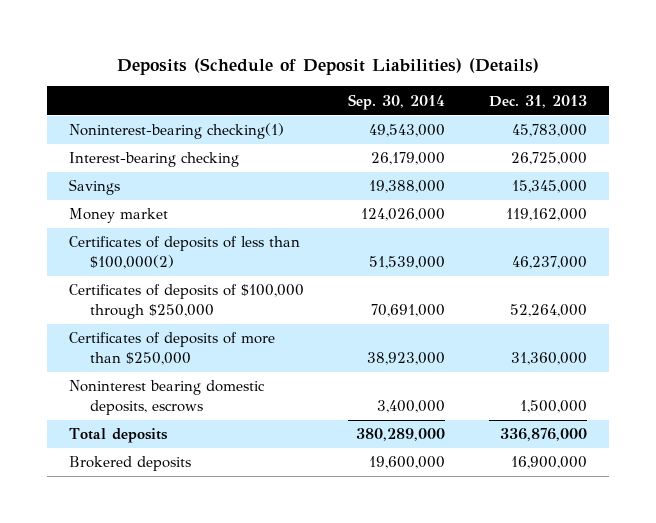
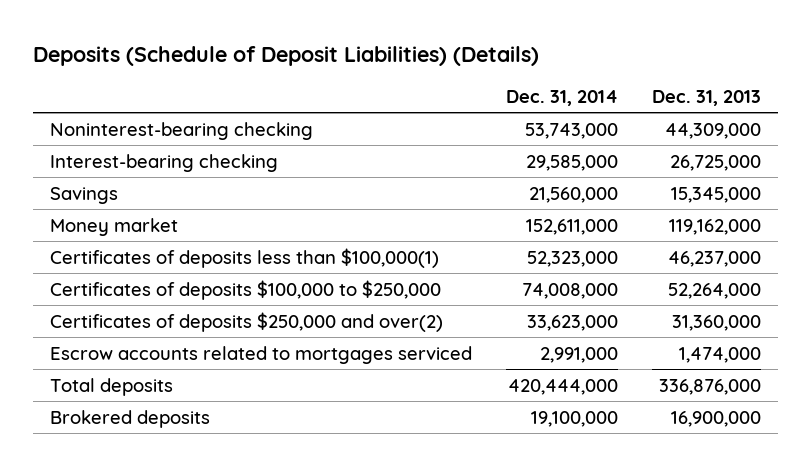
- | Sep. 30, 2014 | Dec. 31, 2013
+ | Dec. 31, 2014 | Dec. 31, 2013
- Noninterest-bearing checking(1) | 49,543,000 | 45,783,000
+ Noninterest-bearing checking | 53,743,000 | 44,309,000
- Certificates of deposits of less than $100,000(2) | 51,539,000 | 46,237,000
- Certificates of deposits of $100,000 through $250,000 | 70,691,000 | 52,264,000
- Certificates of deposits of more than $250,000 | 38,923,000 | 31,360,000
- Noninterest bearing domestic deposits, escrows | 3,400,000 | 1,500,000
+ Certificates of deposits less than $100,000(1) | 52,323,000 | 46,237,000
+ Certificates of deposits $100,000 to $250,000 | 74,008,000 | 52,264,000
+ Certificates of deposits $250,000 and over(2) | 33,623,000 | 31,360,000
+ Escrow accounts related to mortgages serviced | 2,991,000 | 1,474,000

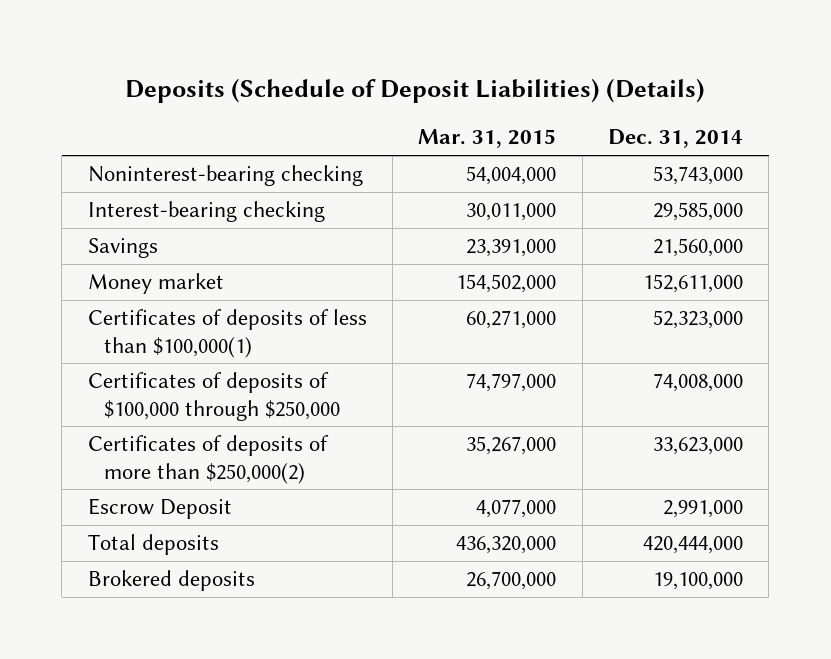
- | Dec. 31, 2014 | Dec. 31, 2013
+ | Mar. 31, 2015 | Dec. 31, 2014
- Certificates of deposits less than $100,000(1) | 52,323,000 | 46,237,000
- Certificates of deposits $100,000 to $250,000 | 74,008,000 | 52,264,000
- Certificates of deposits $250,000 and over(2) | 33,623,000 | 31,360,000
- Escrow accounts related to mortgages serviced | 2,991,000 | 1,474,000
+ Certificates of deposits of less than $100,000(1) | 60,271,000 | 52,323,000
+ Certificates of deposits of $100,000 through $250,000 | 74,797,000 | 74,008,000
+ Certificates of deposits of more than $250,000(2) | 35,267,000 | 33,623,000
+ Escrow Deposit | 4,077,000 | 2,991,000

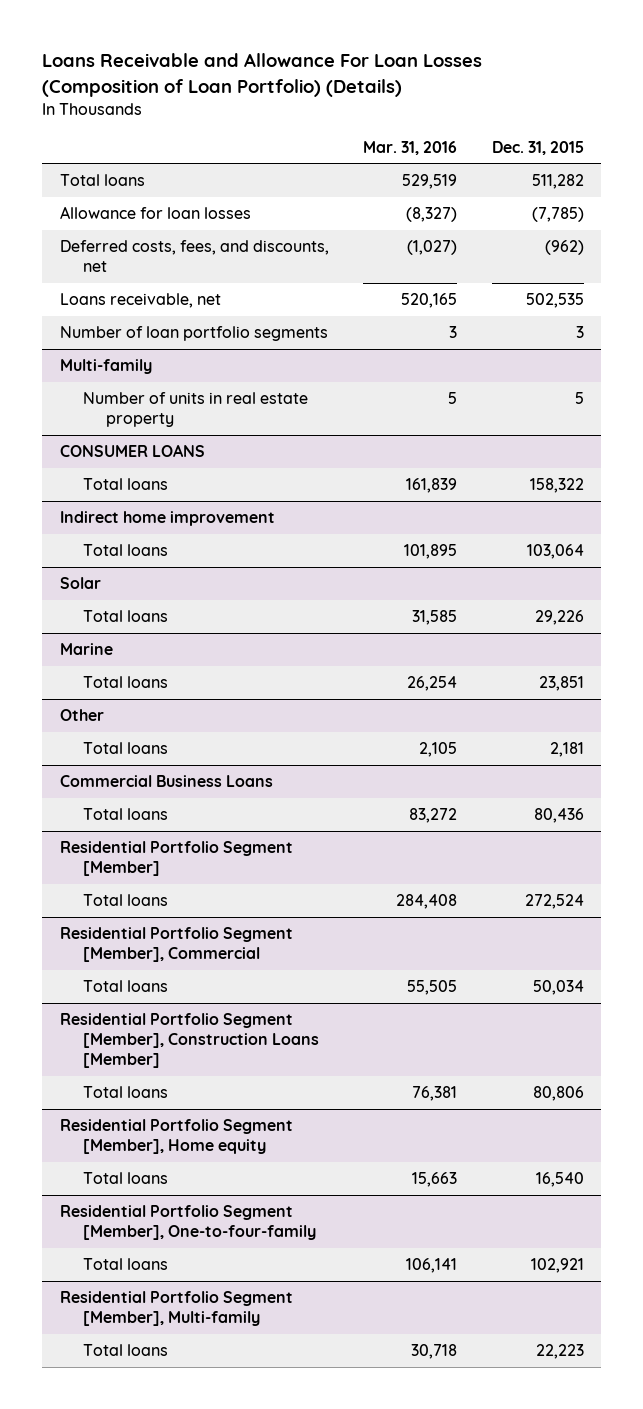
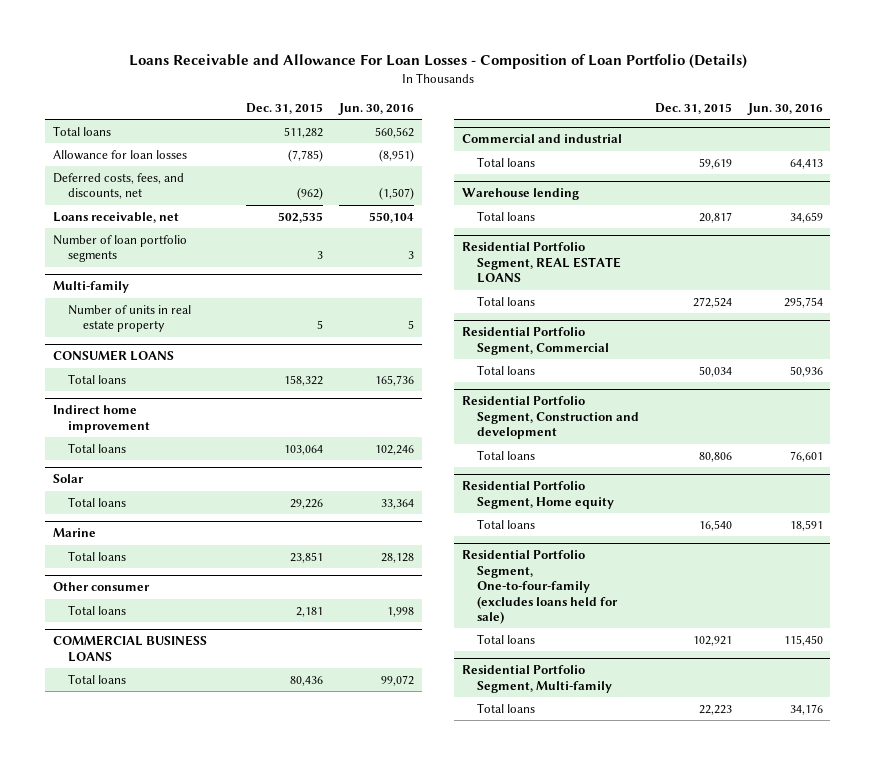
- Loans Receivable and Allowance For Loan Losses (Composition of Loan Portfolio) (Details)
+ Loans Receivable and Allowance For Loan Losses - Composition of Loan Portfolio (Details)
- | Mar. 31, 2016 | Dec. 31, 2015
+ | Dec. 31, 2015 | Jun. 30, 2016
- Other
+ Other consumer
- Commercial Business Loans
+ COMMERCIAL BUSINESS LOANS
- Residential Portfolio Segment [Member]
+ Commercial and industrial
+ Total loans | 59,619 | 64,413
+ Warehouse lending
+ Total loans | 20,817 | 34,659
+ Residential Portfolio Segment, REAL ESTATE LOANS
- Residential Portfolio Segment [Member], Commercial
+ Residential Portfolio Segment, Commercial
- Residential Portfolio Segment [Member], Construction Loans [Member]
+ Residential Portfolio Segment, Construction and development
- Residential Portfolio Segment [Member], Home equity
+ Residential Portfolio Segment, Home equity
- Residential Portfolio Segment [Member], One-to-four-family
+ Residential Portfolio Segment, One-to-four-family (excludes loans held for sale)
- Residential Portfolio Segment [Member], Multi-family
+ Residential Portfolio Segment, Multi-family

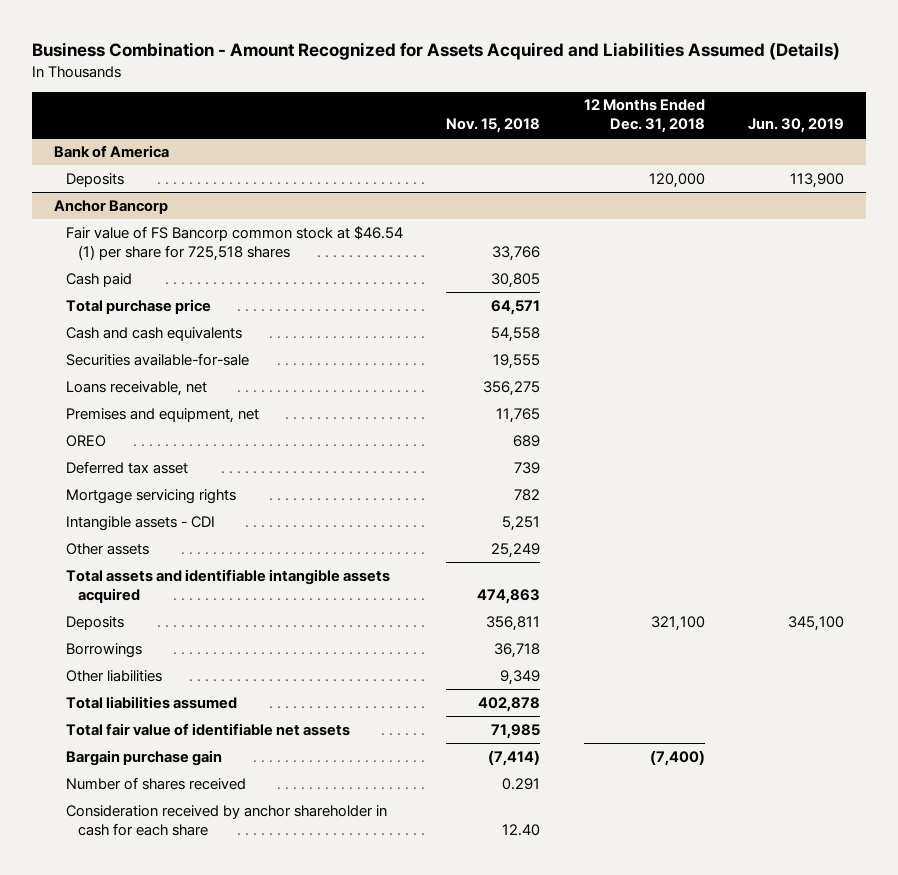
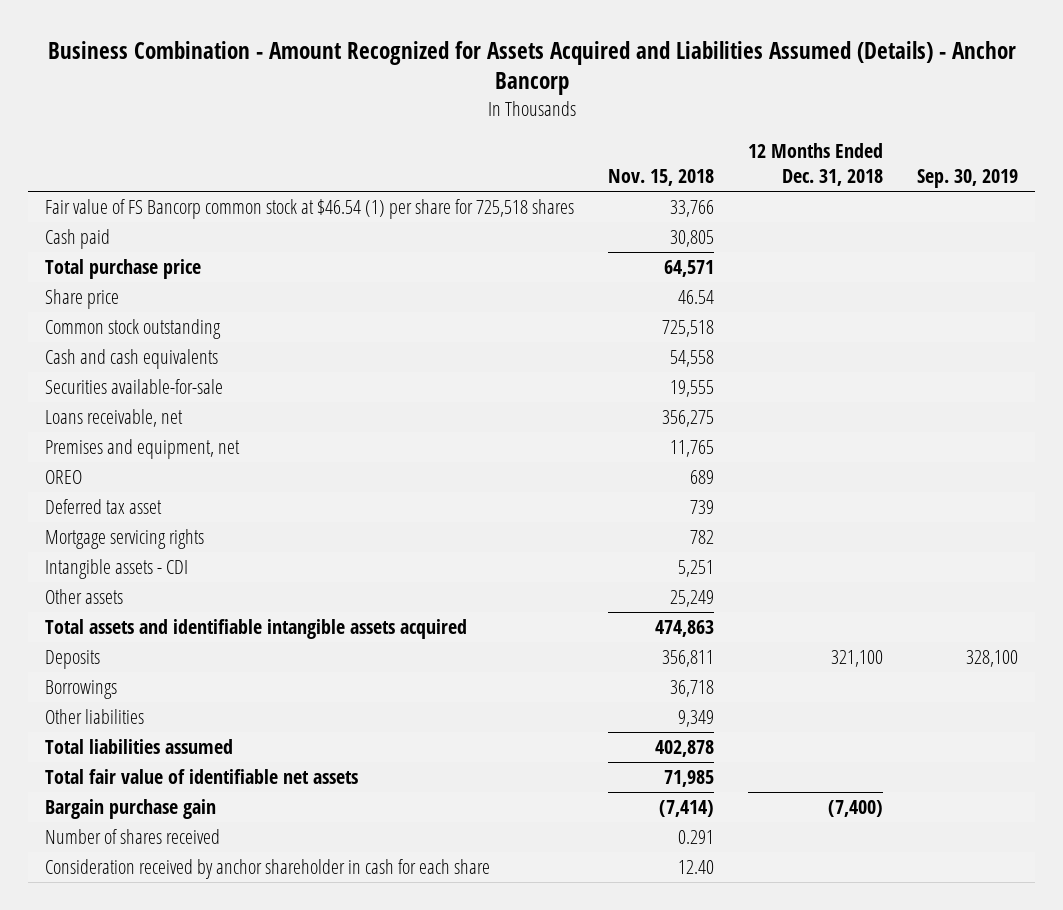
- Business Combination - Amount Recognized for Assets Acquired and Liabilities Assumed (Details)
+ Business Combination - Amount Recognized for Assets Acquired and Liabilities Assumed (Details) - Anchor Bancorp
- | Nov. 15, 2018 | 12 Months Ended Dec. 31, 2018 | Jun. 30, 2019
+ | Nov. 15, 2018 | 12 Months Ended Dec. 31, 2018 | Sep. 30, 2019
- Bank of America
- Deposits | | 120,000 | 113,900
- Anchor Bancorp
+ Share price | 46.54 | |
+ Common stock outstanding | 725,518 | |

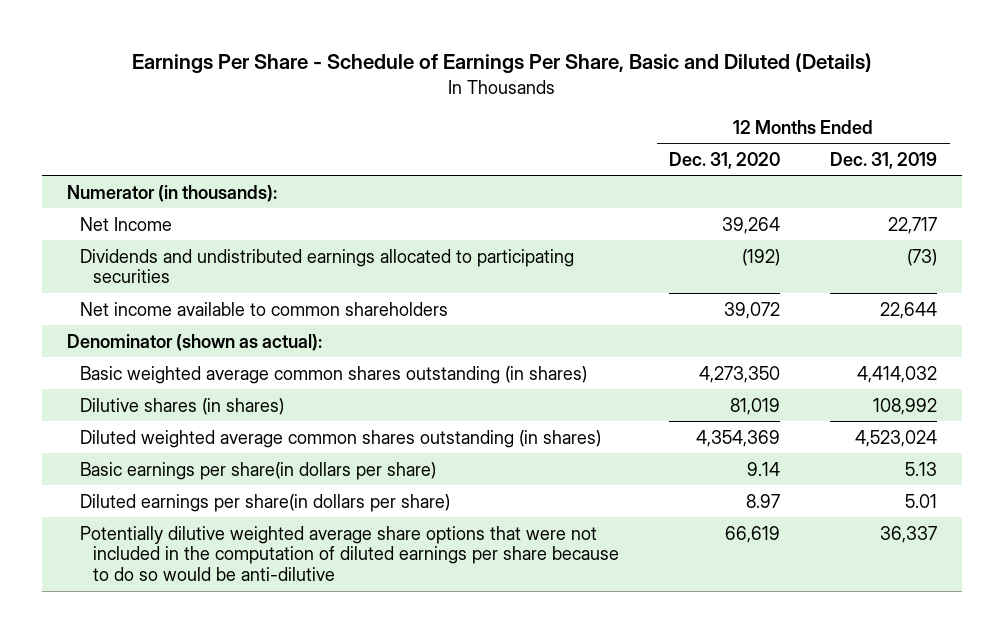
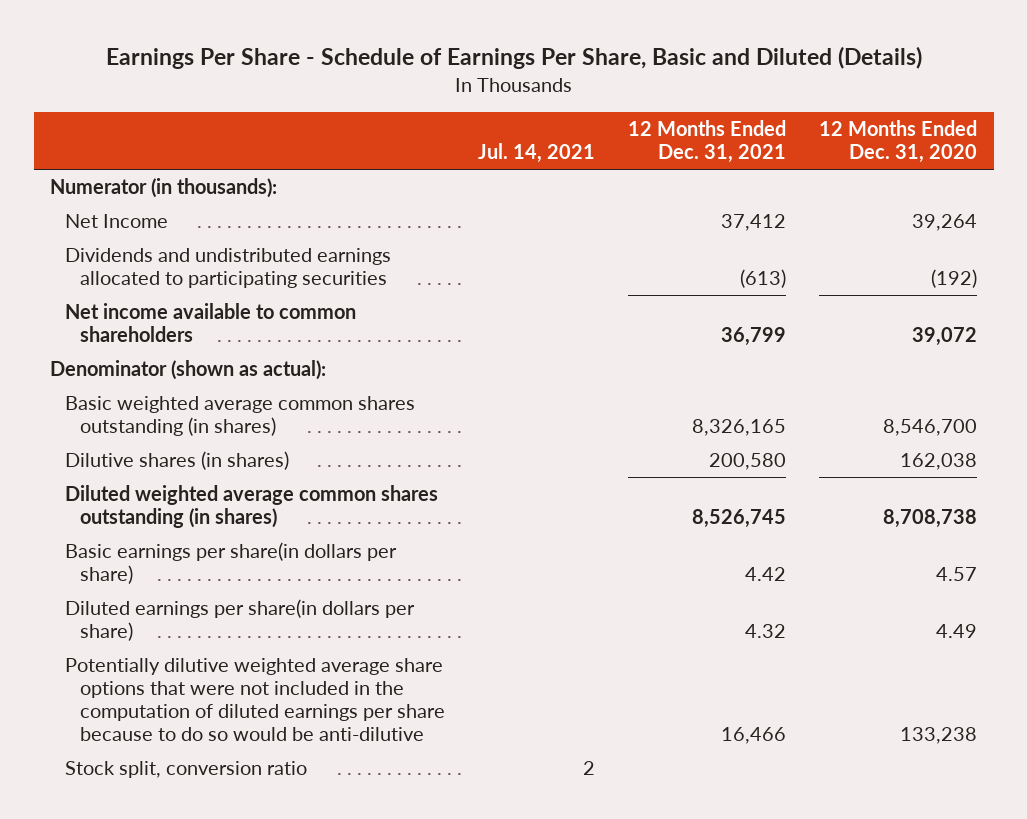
- | 12 Months Ended Dec. 31, 2020 | 12 Months Ended Dec. 31, 2019
+ | Jul. 14, 2021 | 12 Months Ended Dec. 31, 2021 | 12 Months Ended Dec. 31, 2020
- Basic weighted average common shares outstanding (in shares) | 4,273,350 | 4,414,032
- Dilutive shares (in shares) | 81,019 | 108,992
- Diluted weighted average common shares outstanding (in shares) | 4,354,369 | 4,523,024
- Basic earnings per share(in dollars per share) | 9.14 | 5.13
- Diluted earnings per share(in dollars per share) | 8.97 | 5.01
- Potentially dilutive weighted average share options that were not included in the computation of diluted earnings per share because to do so would be anti-dilutive | 66,619 | 36,337
+ Basic weighted average common shares outstanding (in shares) | | 8,326,165 | 8,546,700
+ Dilutive shares (in shares) | | 200,580 | 162,038
+ Diluted weighted average common shares outstanding (in shares) | | 8,526,745 | 8,708,738
+ Basic earnings per share(in dollars per share) | | 4.42 | 4.57
+ Diluted earnings per share(in dollars per share) | | 4.32 | 4.49
+ Potentially dilutive weighted average share options that were not included in the computation of diluted earnings per share because to do so would be anti-dilutive | | 16,466 | 133,238
+ Stock split, conversion ratio | 2 | |

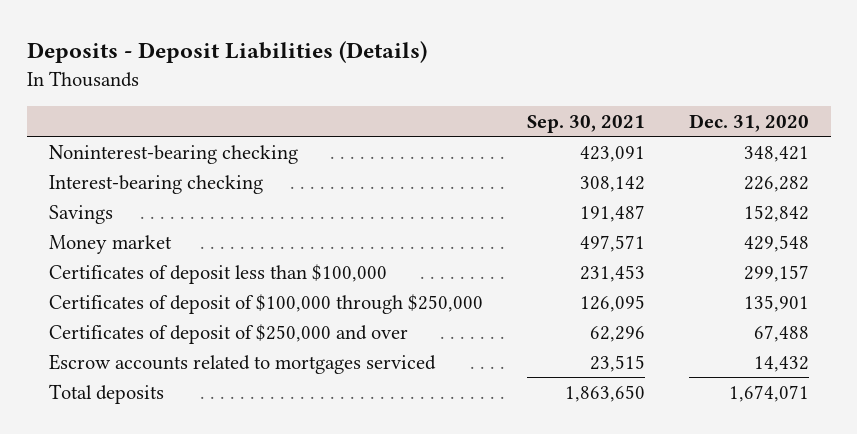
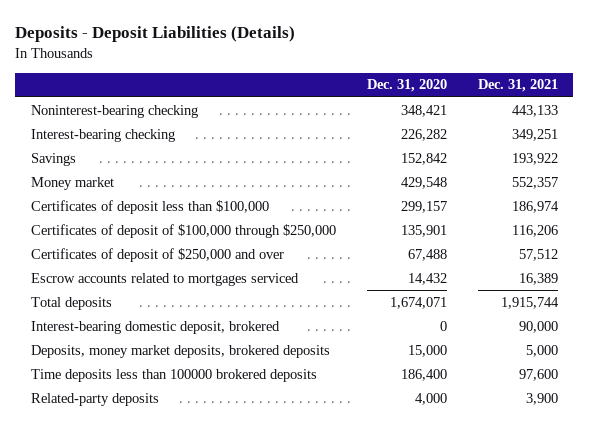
- | Sep. 30, 2021 | Dec. 31, 2020
+ | Dec. 31, 2020 | Dec. 31, 2021
+ Interest-bearing domestic deposit, brokered | 0 | 90,000
+ Deposits, money market deposits, brokered deposits | 15,000 | 5,000
+ Time deposits less than 100000 brokered deposits | 186,400 | 97,600
+ Related-party deposits | 4,000 | 3,900

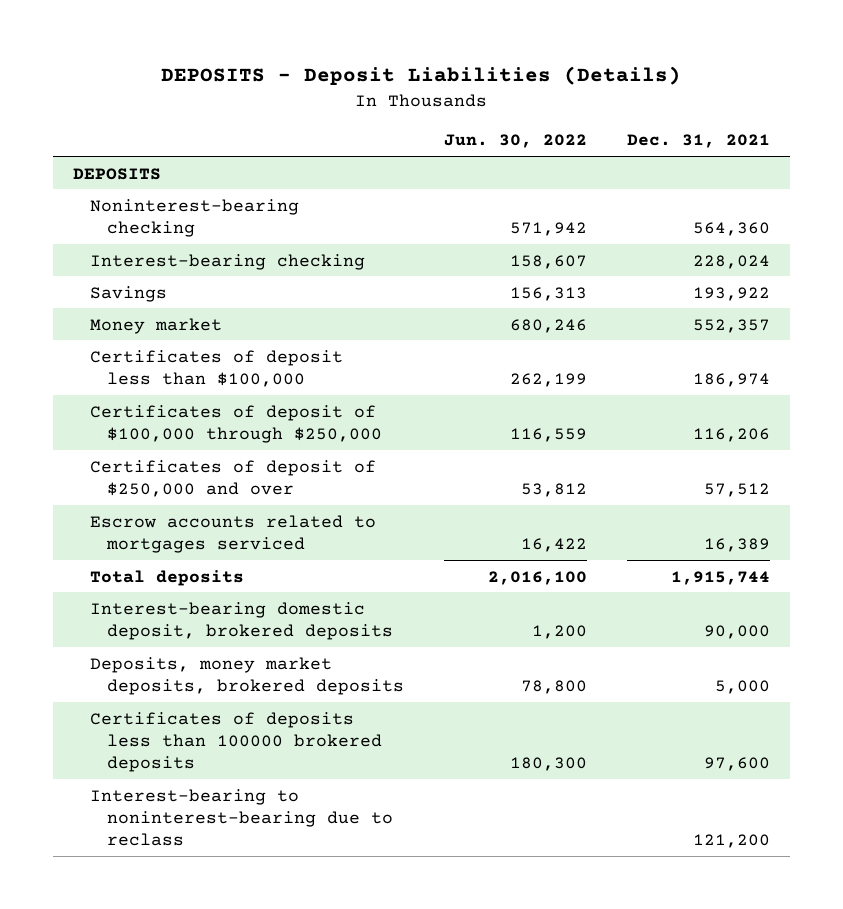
- Deposits - Deposit Liabilities (Details)
+ DEPOSITS - Deposit Liabilities (Details)
- | Dec. 31, 2020 | Dec. 31, 2021
+ | Jun. 30, 2022 | Dec. 31, 2021
- Noninterest-bearing checking | 348,421 | 443,133
- Interest-bearing checking | 226,282 | 349,251
+ DEPOSITS
+ Noninterest-bearing checking | 571,942 | 564,360
+ Interest-bearing checking | 158,607 | 228,024
- Interest-bearing domestic deposit, brokered | 0 | 90,000
+ Interest-bearing domestic deposit, brokered deposits | 1,200 | 90,000
- Time deposits less than 100000 brokered deposits | 186,400 | 97,600
- Related-party deposits | 4,000 | 3,900
+ Certificates of deposits less than 100000 brokered deposits | 180,300 | 97,600
+ Interest-bearing to noninterest-bearing due to reclass | | 121,200

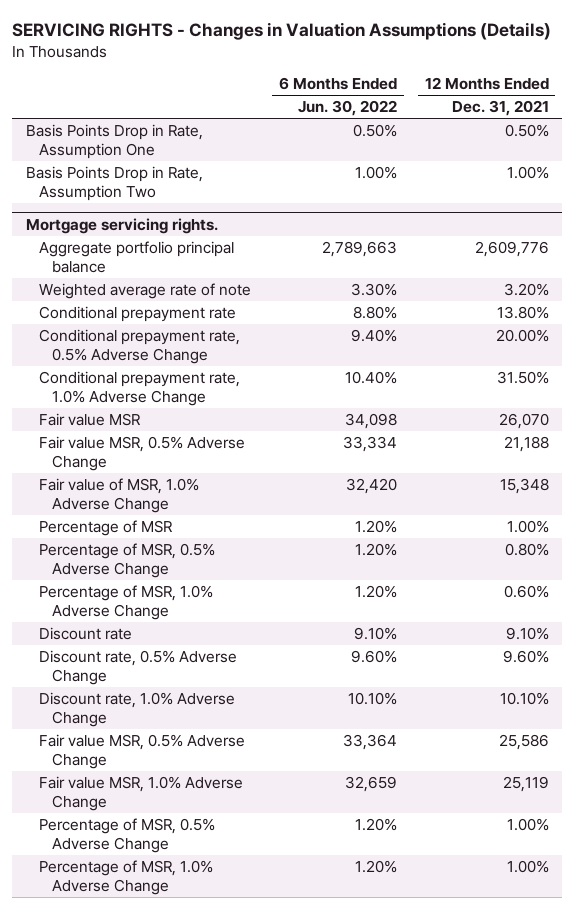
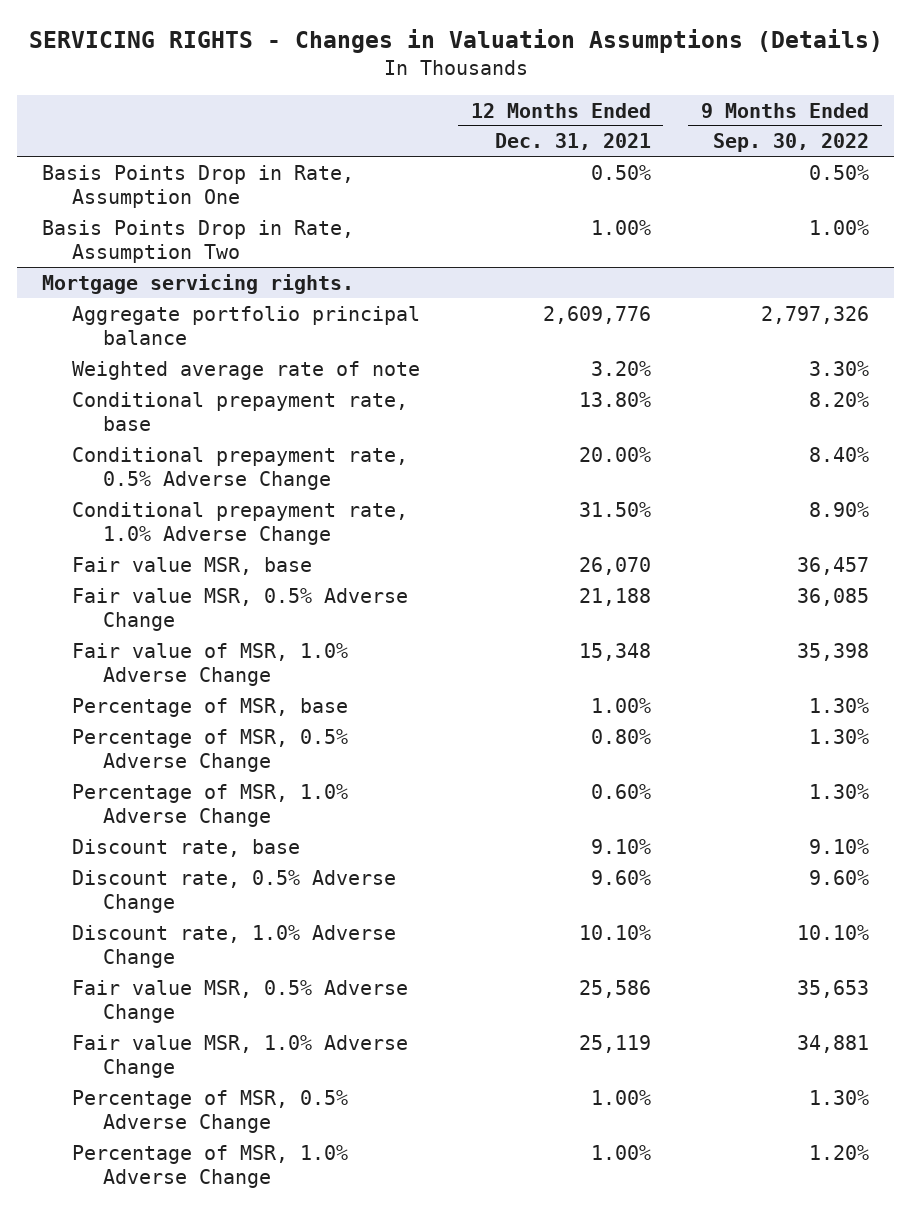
- | 6 Months Ended Jun. 30, 2022 | 12 Months Ended Dec. 31, 2021
+ | 12 Months Ended Dec. 31, 2021 | 9 Months Ended Sep. 30, 2022
@ Mortgage servicing rights.
- Conditional prepayment rate | 8.80% | 13.80%
+ Conditional prepayment rate, base | 13.80% | 8.20%
- Fair value MSR | 34,098 | 26,070
+ Fair value MSR, base | 26,070 | 36,457
- Percentage of MSR | 1.20% | 1.00%
+ Percentage of MSR, base | 1.00% | 1.30%
- Discount rate | 9.10% | 9.10%
+ Discount rate, base | 9.10% | 9.10%

